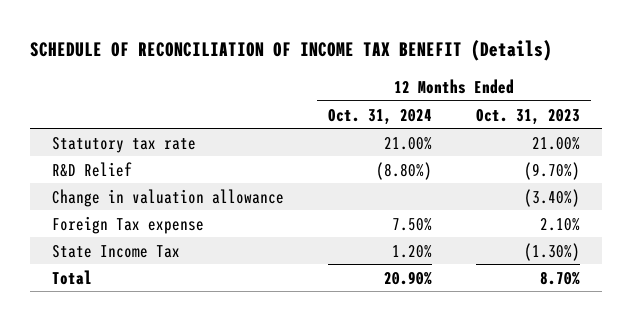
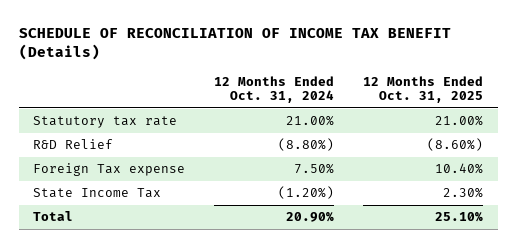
- | 12 Months Ended Oct. 31, 2024 | 12 Months Ended Oct. 31, 2023
+ | 12 Months Ended Oct. 31, 2024 | 12 Months Ended Oct. 31, 2025
- Change in valuation allowance | | (3.40%)
- State Income Tax | 1.20% | (1.30%)
+ State Income Tax | (1.20%) | 2.30%

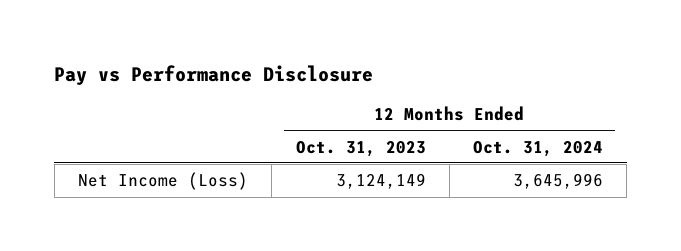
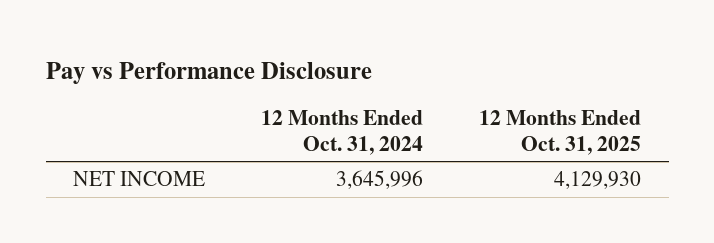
- | 12 Months Ended Oct. 31, 2023 | 12 Months Ended Oct. 31, 2024
+ | 12 Months Ended Oct. 31, 2024 | 12 Months Ended Oct. 31, 2025
- Net Income (Loss) | 3,124,149 | 3,645,996
+ NET INCOME | 3,645,996 | 4,129,930

